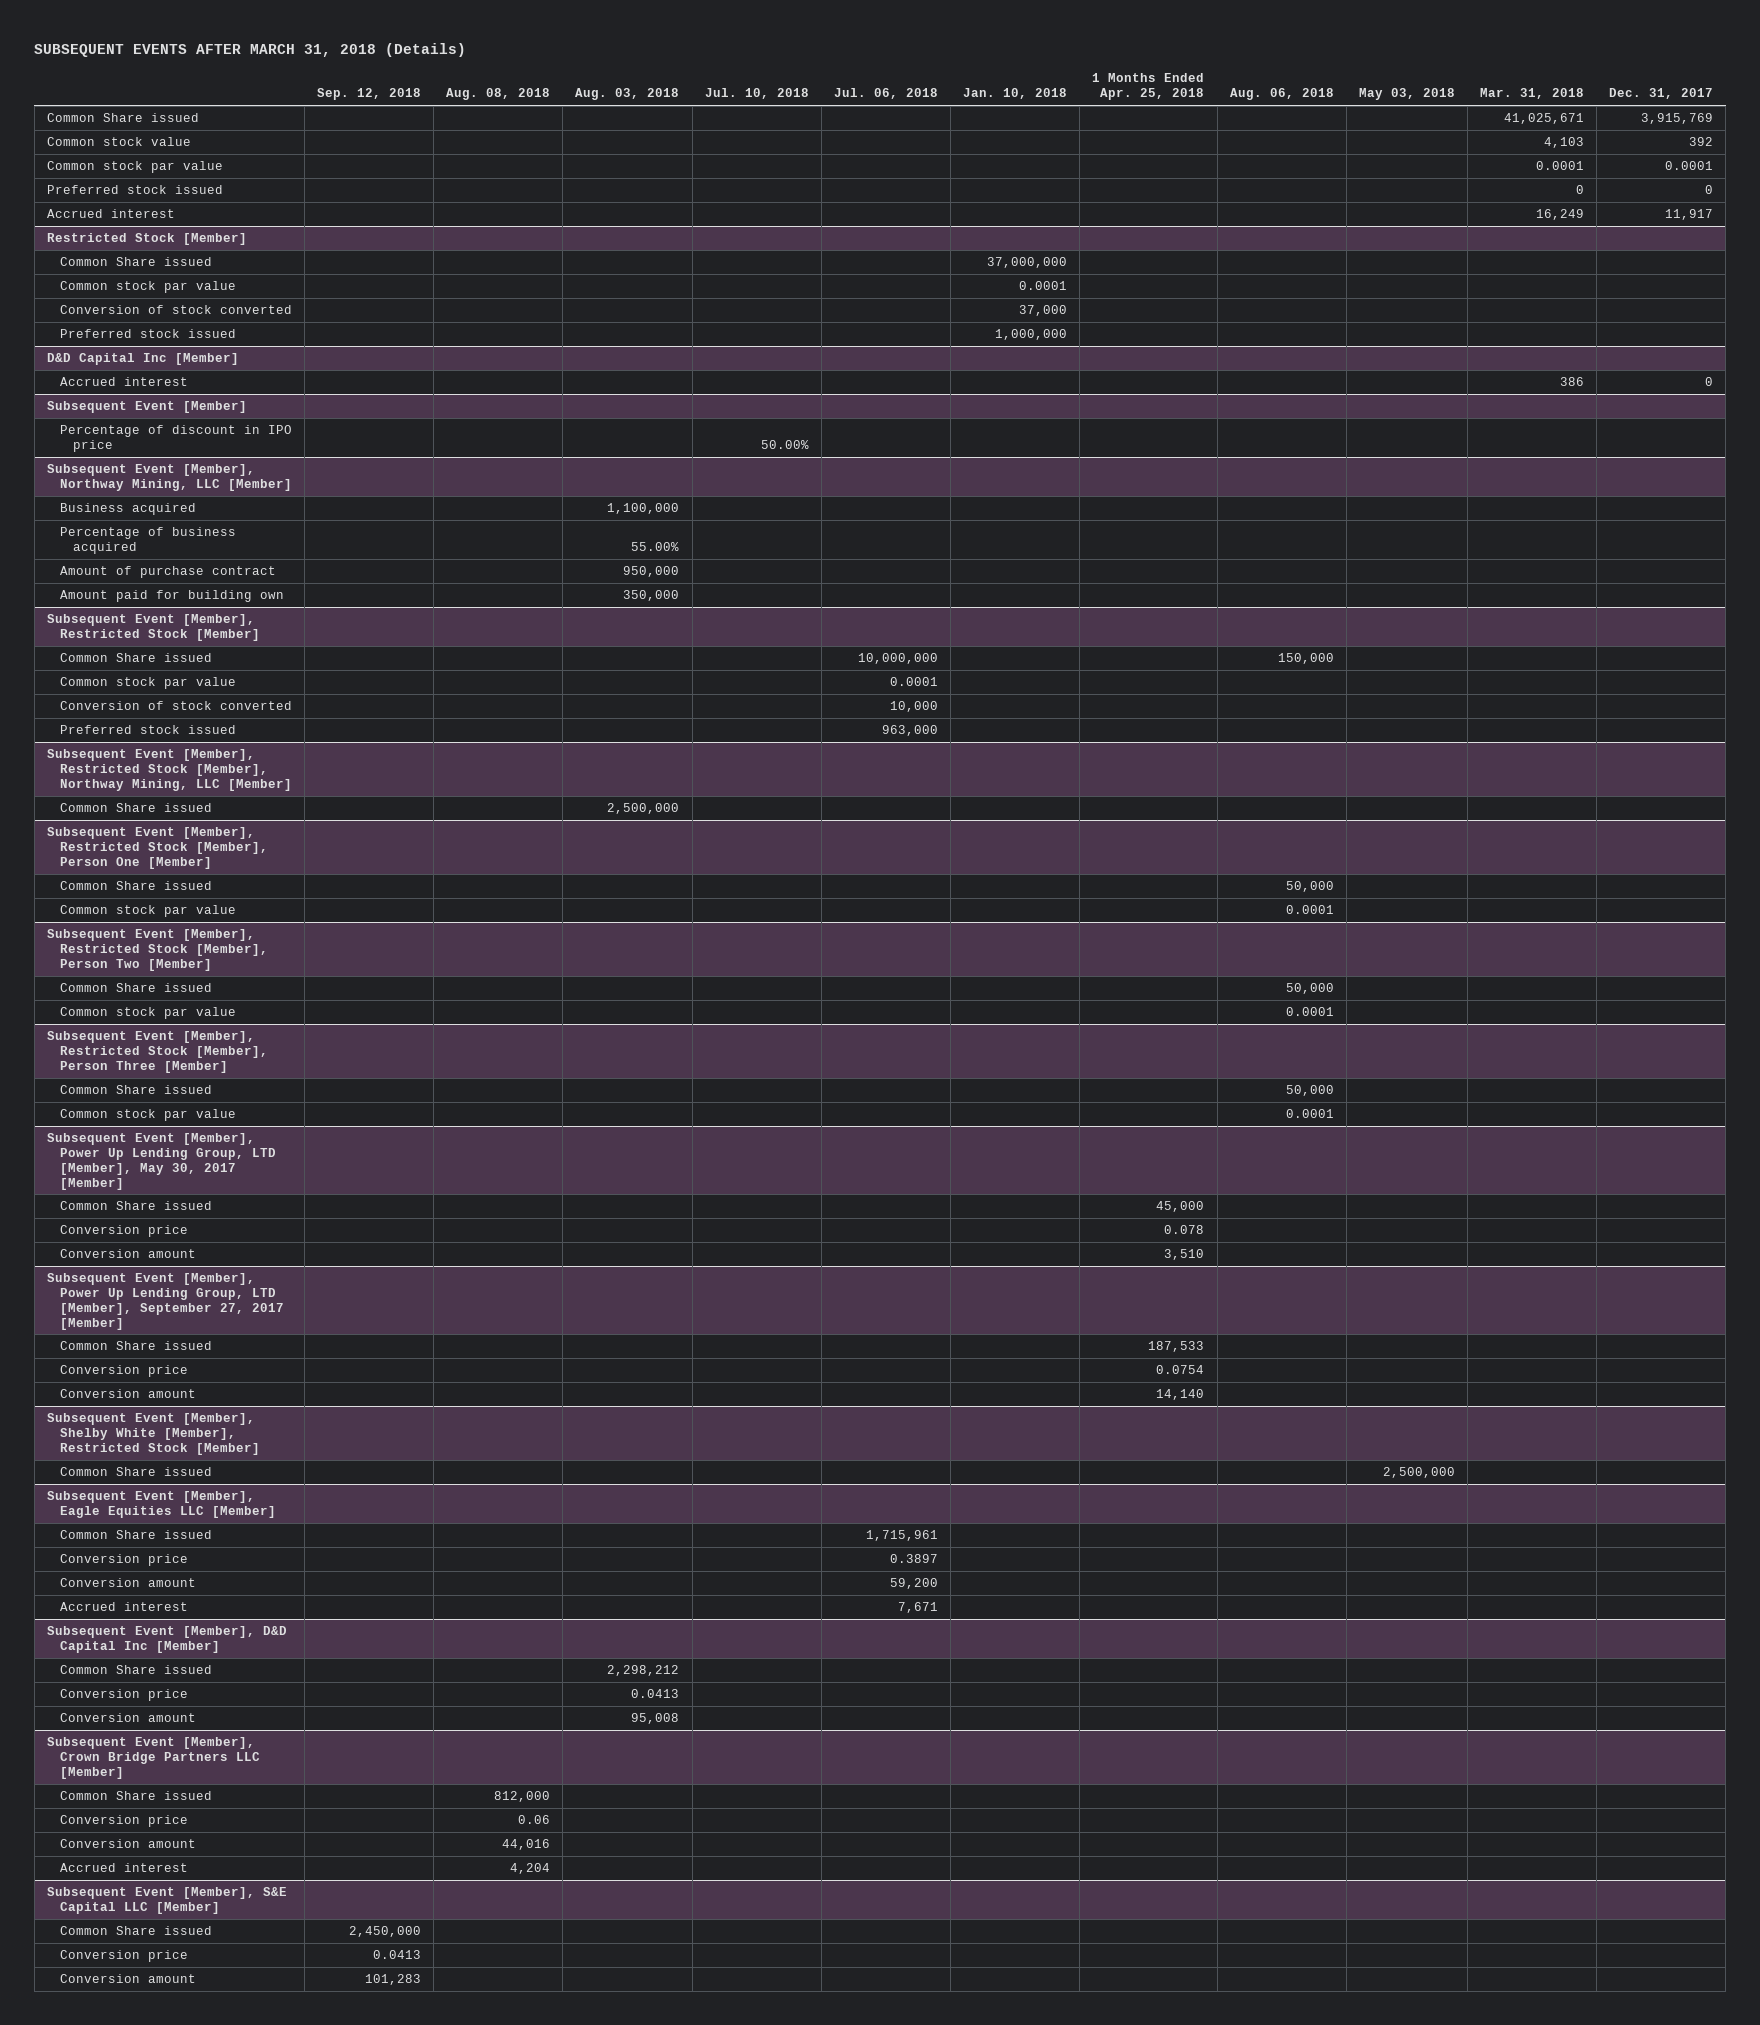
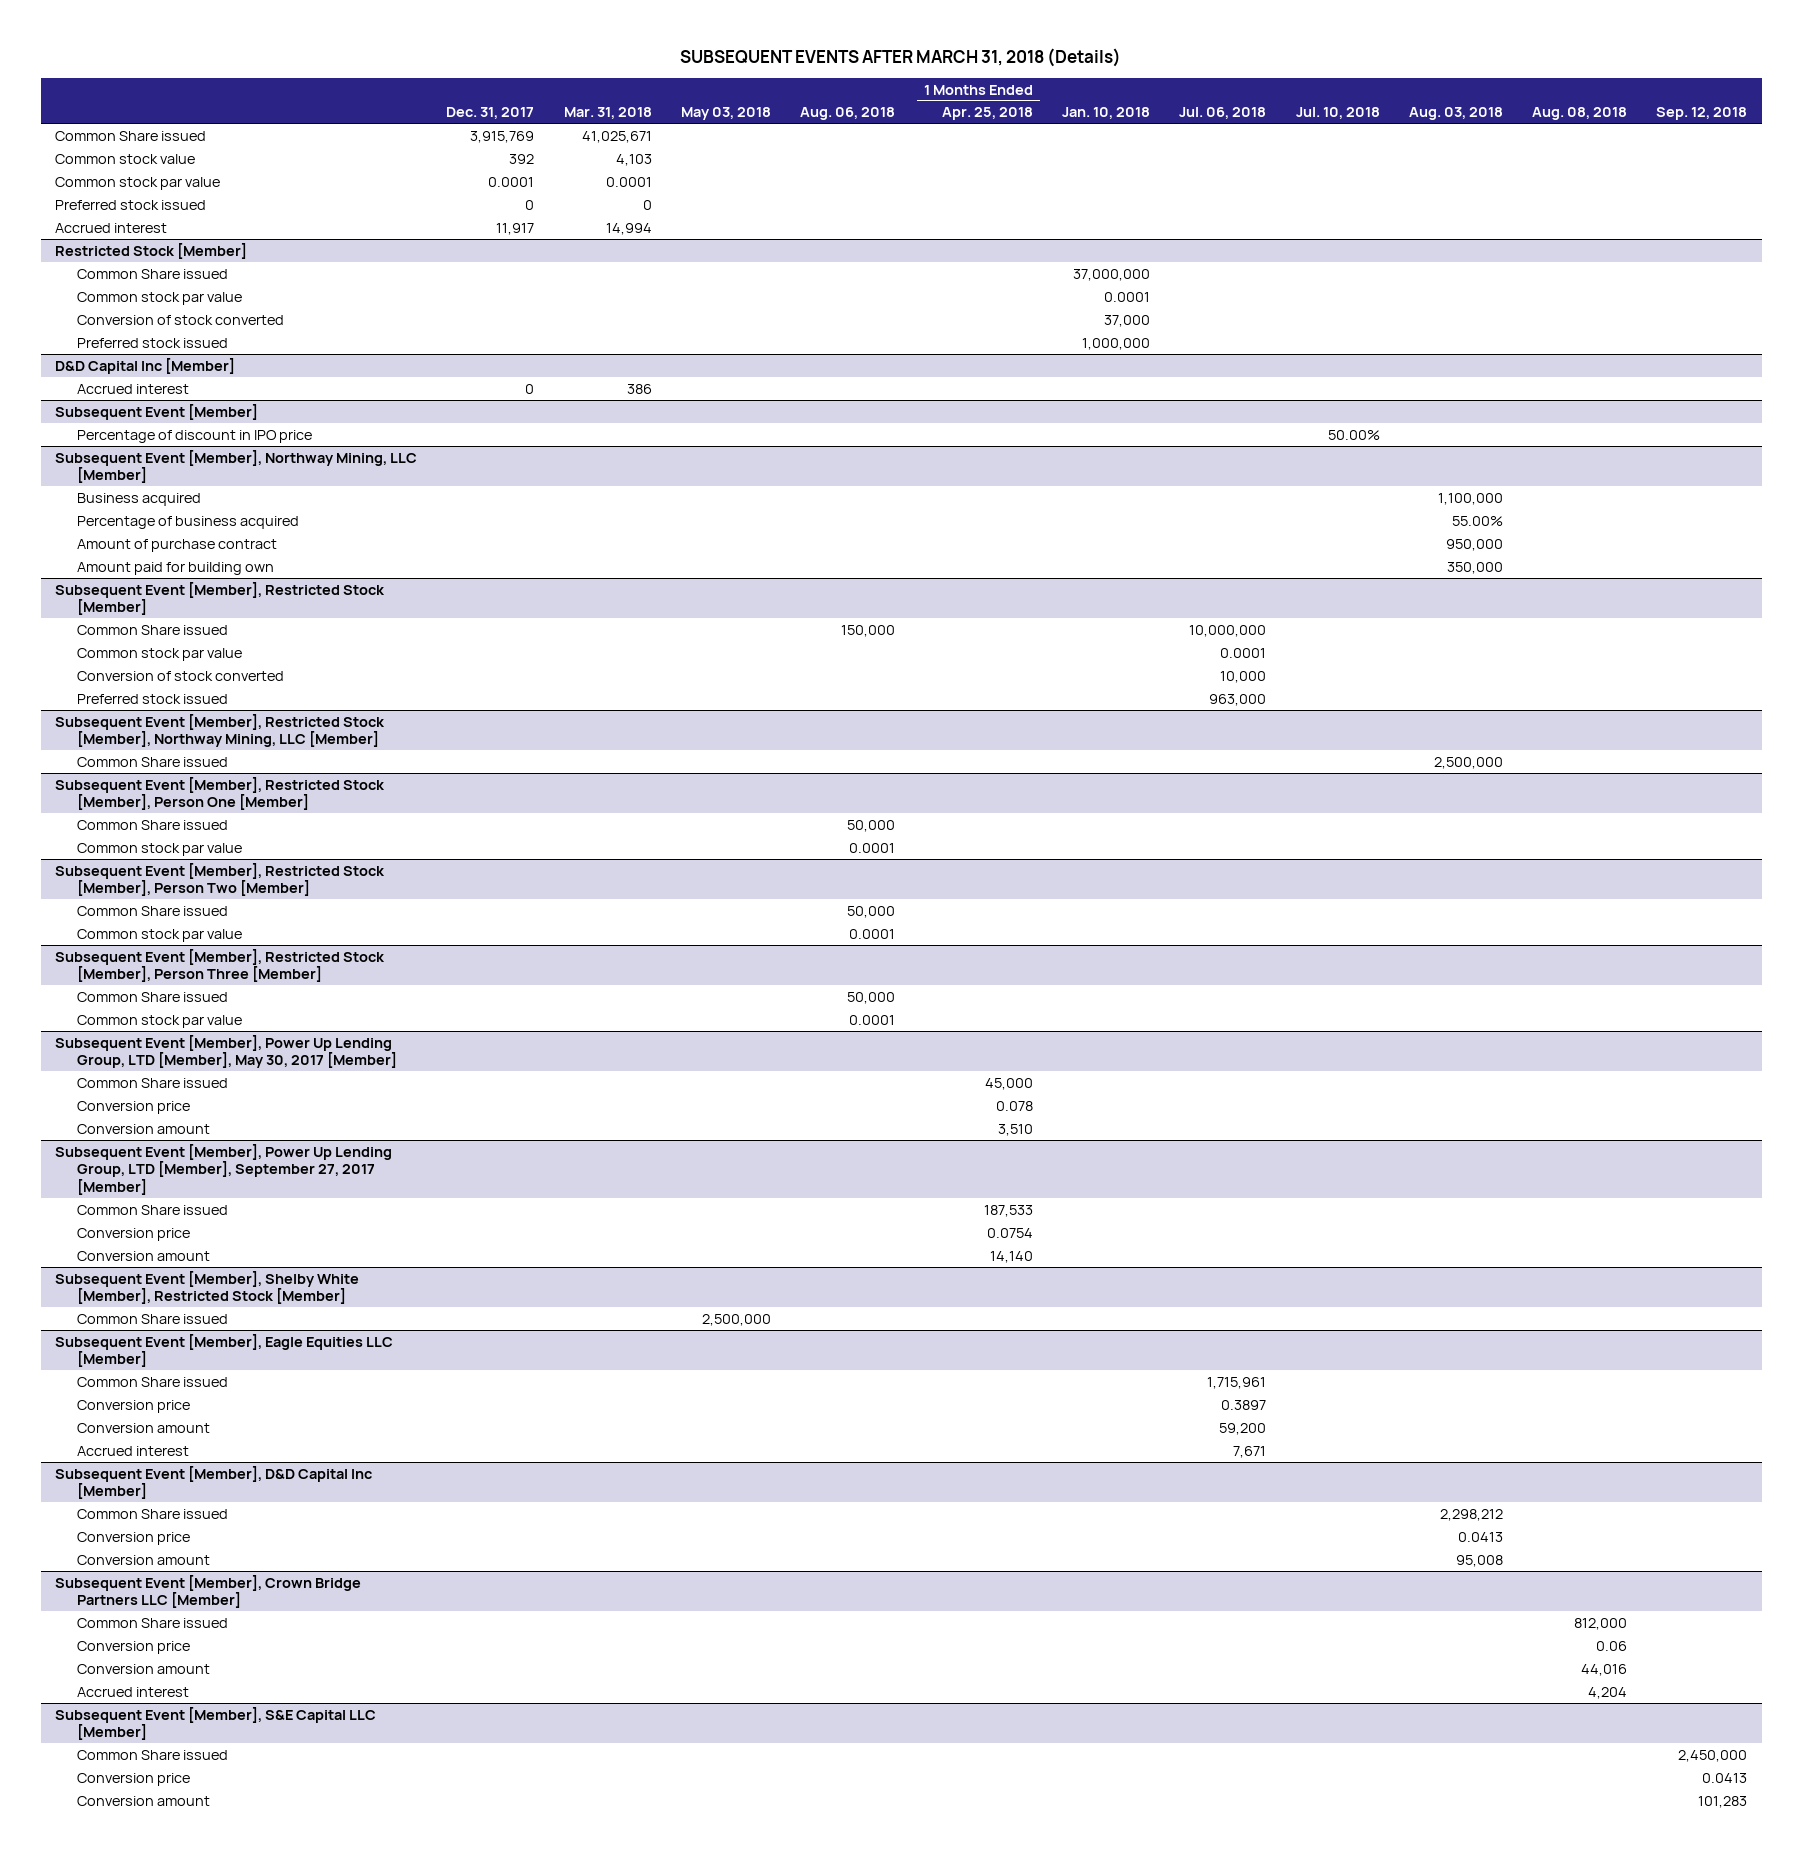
- | Sep. 12, 2018 | Aug. 08, 2018 | Aug. 03, 2018 | Jul. 10, 2018 | Jul. 06, 2018 | Jan. 10, 2018 | 1 Months Ended Apr. 25, 2018 | Aug. 06, 2018 | May 03, 2018 | Mar. 31, 2018 | Dec. 31, 2017
+ | Dec. 31, 2017 | Mar. 31, 2018 | May 03, 2018 | Aug. 06, 2018 | 1 Months Ended Apr. 25, 2018 | Jan. 10, 2018 | Jul. 06, 2018 | Jul. 10, 2018 | Aug. 03, 2018 | Aug. 08, 2018 | Sep. 12, 2018
- Accrued interest | | | | | | | | | | 16,249 | 11,917
+ Accrued interest | 11,917 | 14,994 | | | | | | | | |

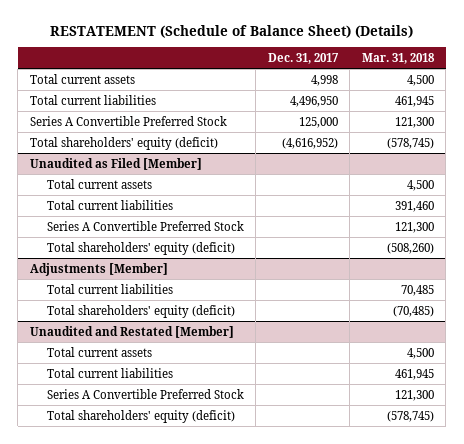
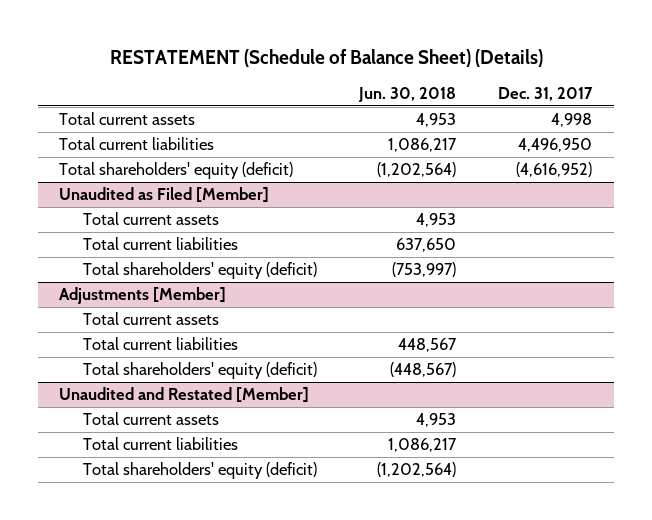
- | Dec. 31, 2017 | Mar. 31, 2018
+ | Jun. 30, 2018 | Dec. 31, 2017
- Series A Convertible Preferred Stock | 125,000 | 121,300
@ Unaudited as Filed [Member]
- Series A Convertible Preferred Stock | | 121,300
@ Adjustments [Member]
+ Total current assets
@ Unaudited and Restated [Member]
- Series A Convertible Preferred Stock | | 121,300

